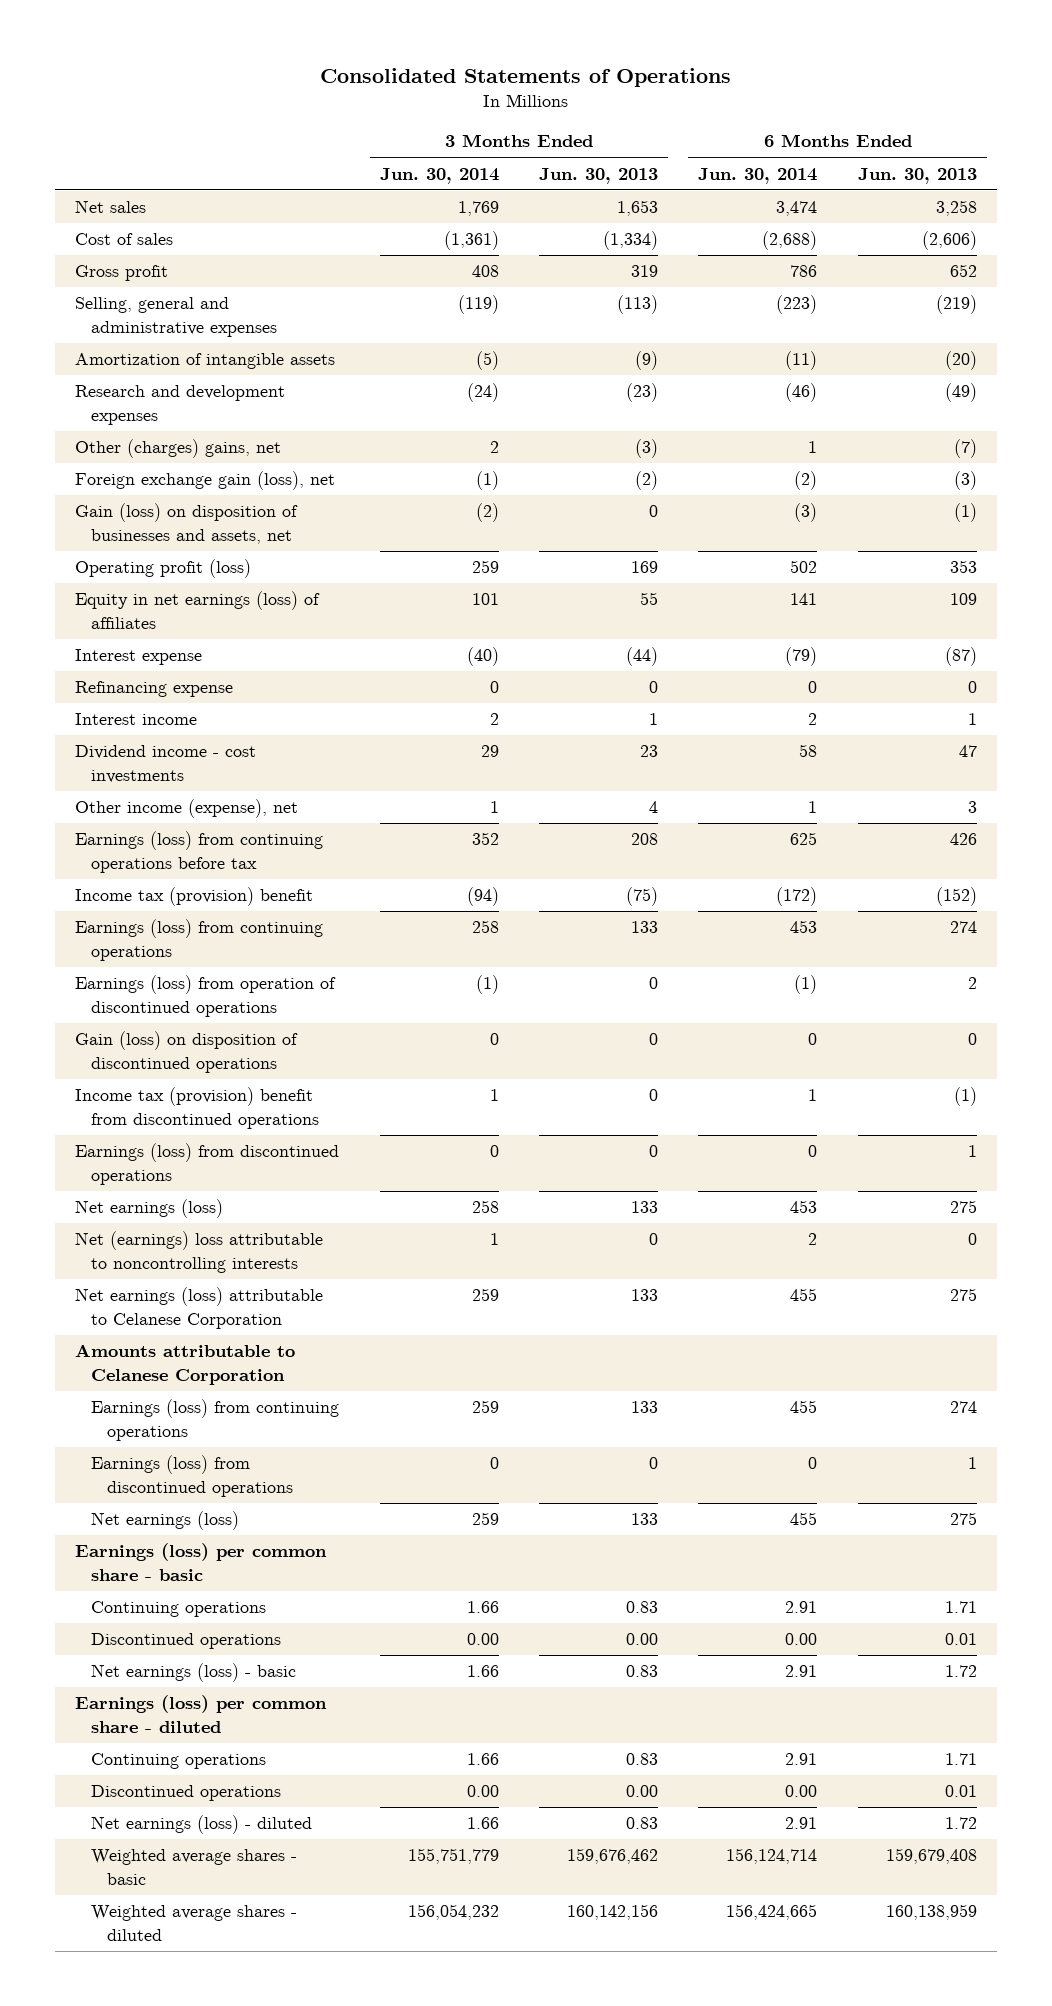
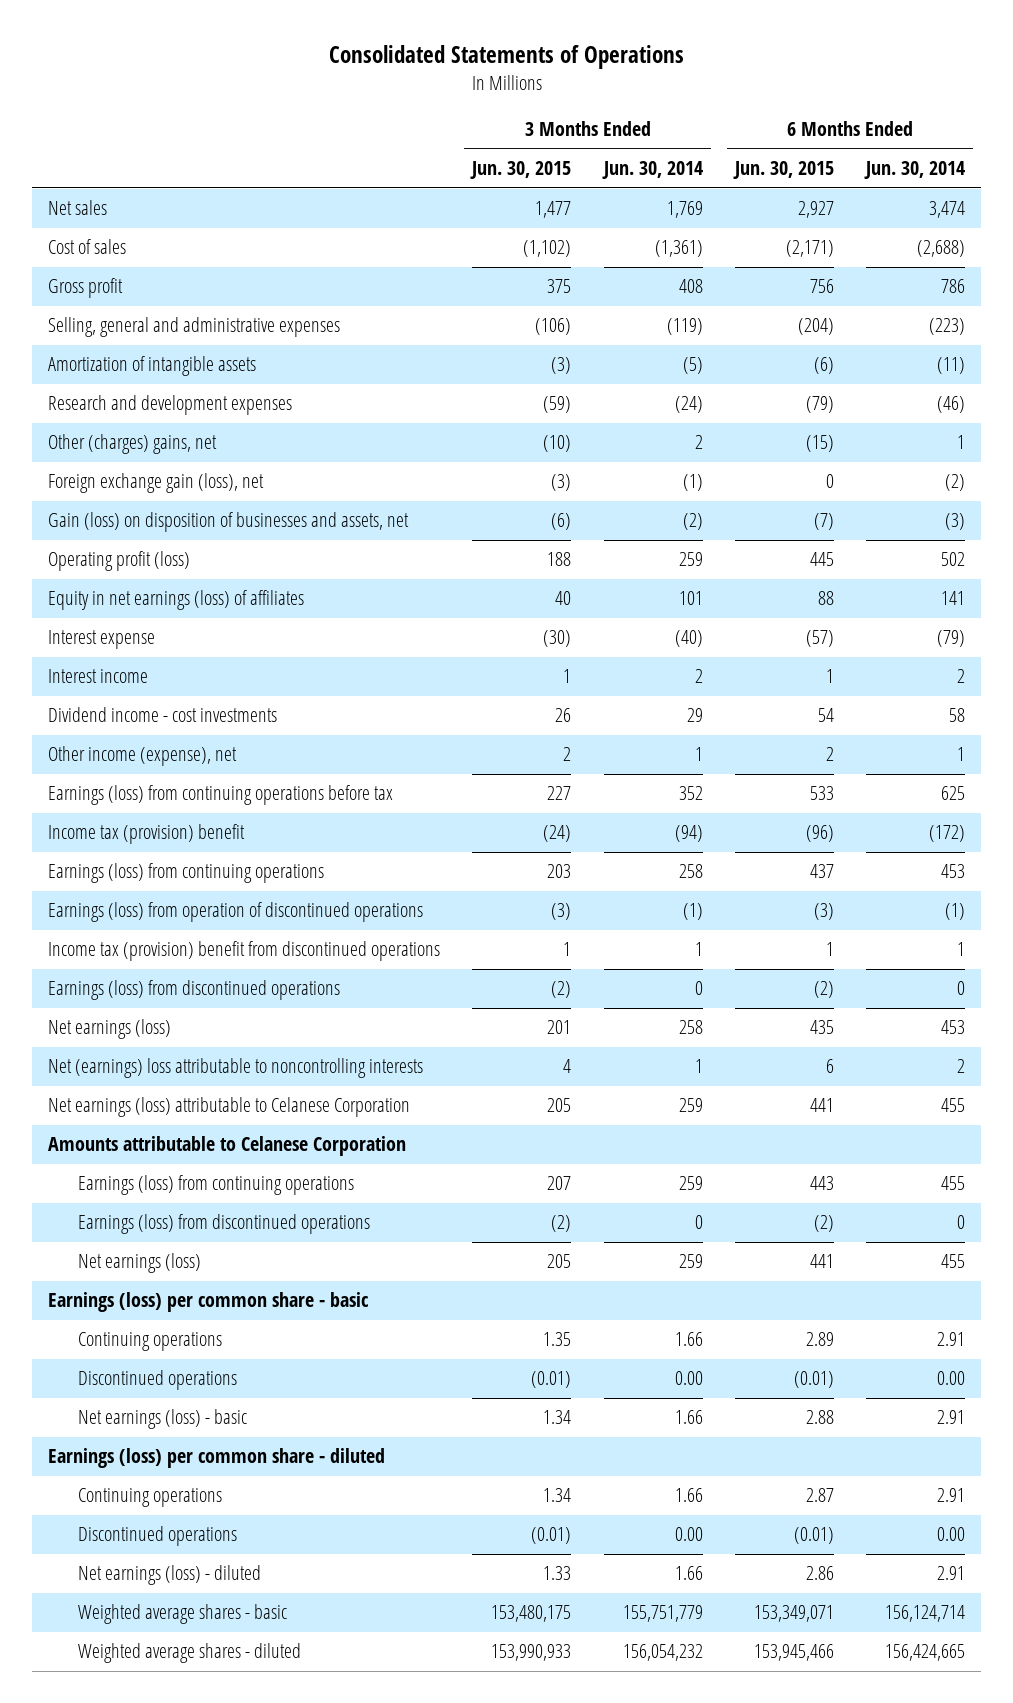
- | 3 Months Ended Jun. 30, 2014 | 3 Months Ended Jun. 30, 2013 | 6 Months Ended Jun. 30, 2014 | 6 Months Ended Jun. 30, 2013
+ | 3 Months Ended Jun. 30, 2015 | 3 Months Ended Jun. 30, 2014 | 6 Months Ended Jun. 30, 2015 | 6 Months Ended Jun. 30, 2014
- Refinancing expense | 0 | 0 | 0 | 0
- Gain (loss) on disposition of discontinued operations | 0 | 0 | 0 | 0

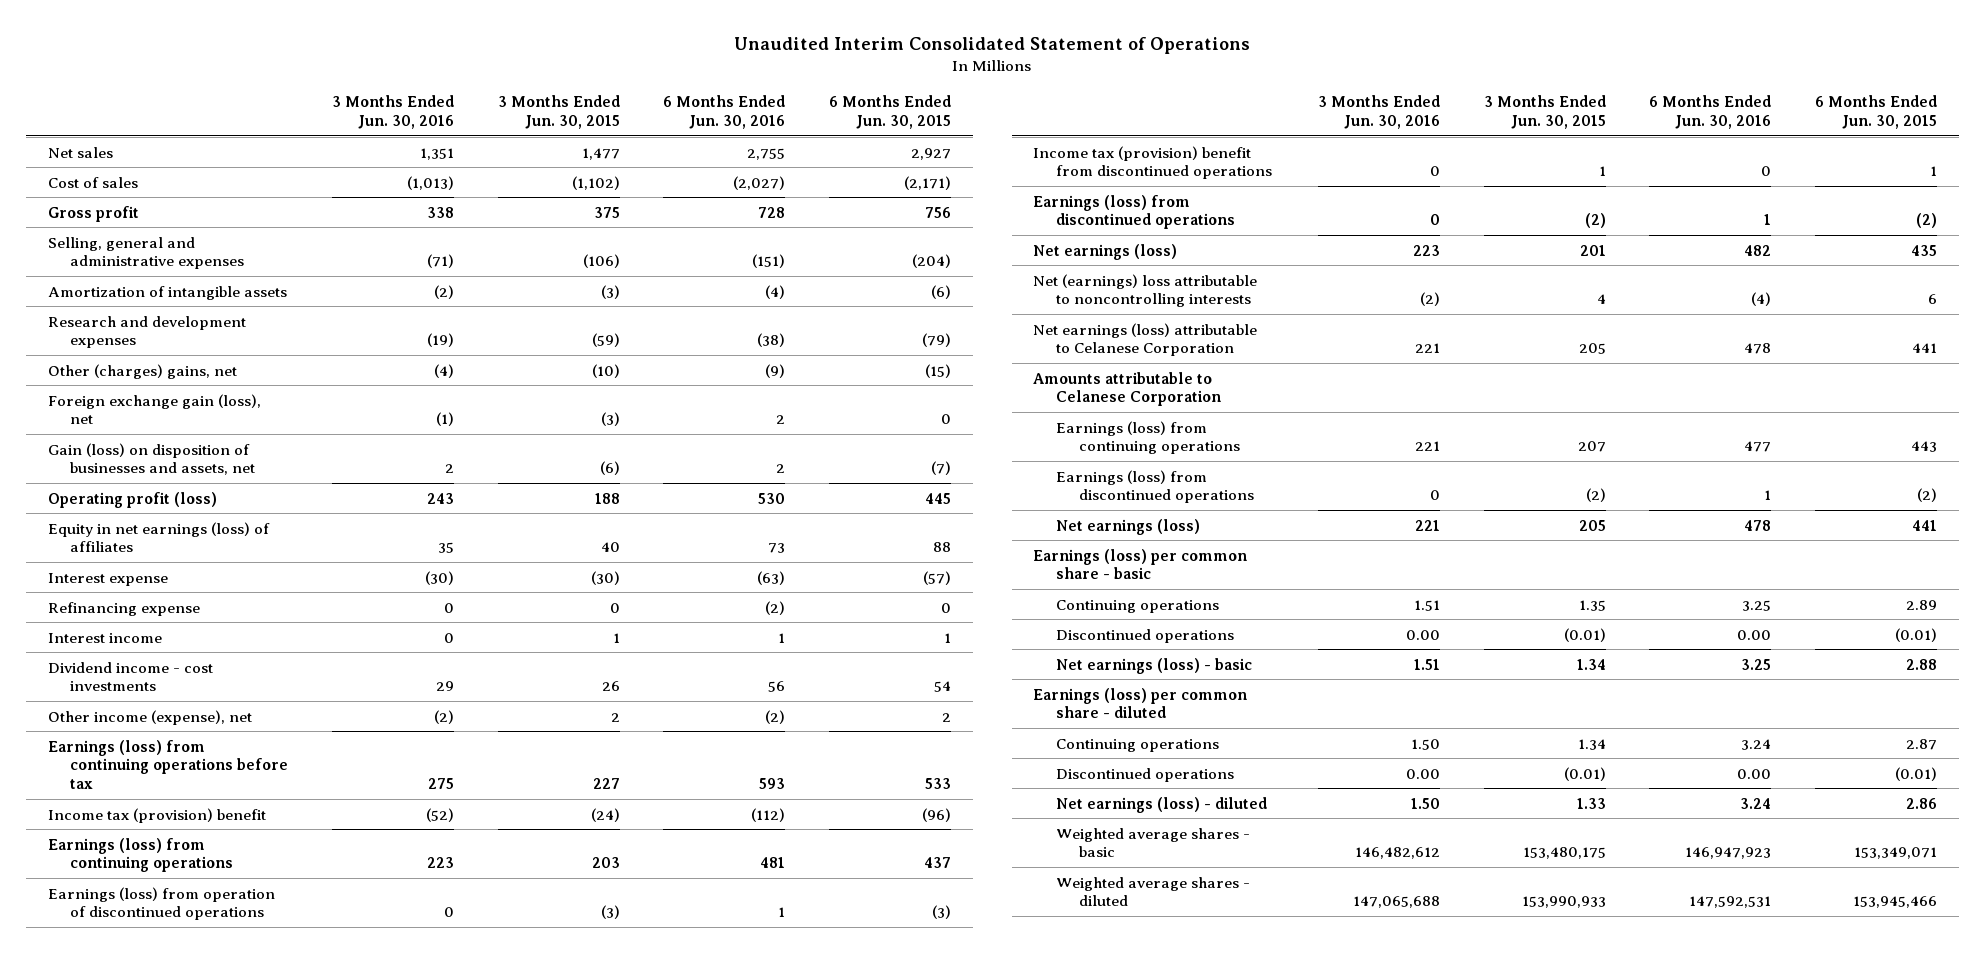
- Consolidated Statements of Operations
+ Unaudited Interim Consolidated Statement of Operations
- | 3 Months Ended Jun. 30, 2015 | 3 Months Ended Jun. 30, 2014 | 6 Months Ended Jun. 30, 2015 | 6 Months Ended Jun. 30, 2014
+ | 3 Months Ended Jun. 30, 2016 | 3 Months Ended Jun. 30, 2015 | 6 Months Ended Jun. 30, 2016 | 6 Months Ended Jun. 30, 2015
+ Refinancing expense | 0 | 0 | (2) | 0

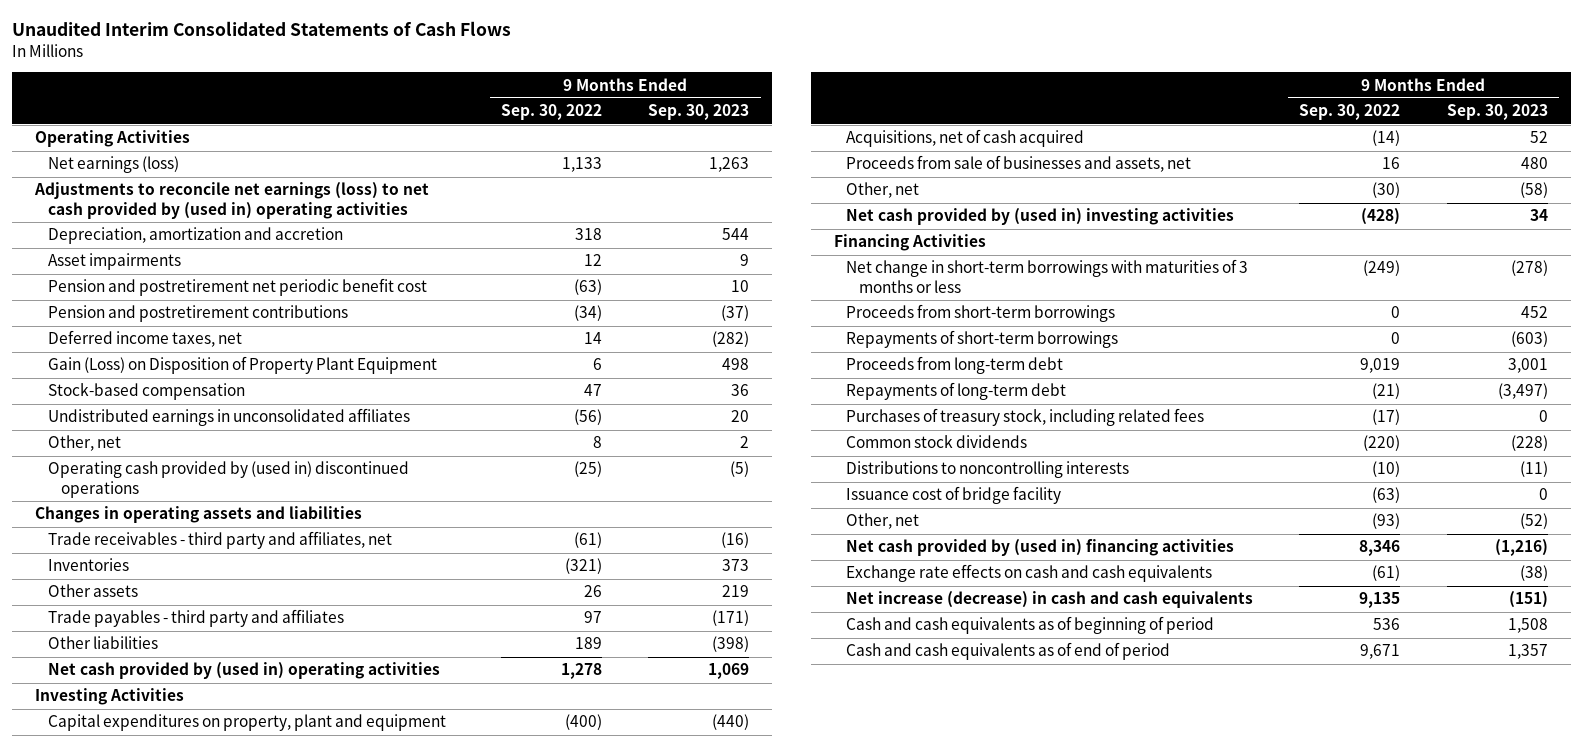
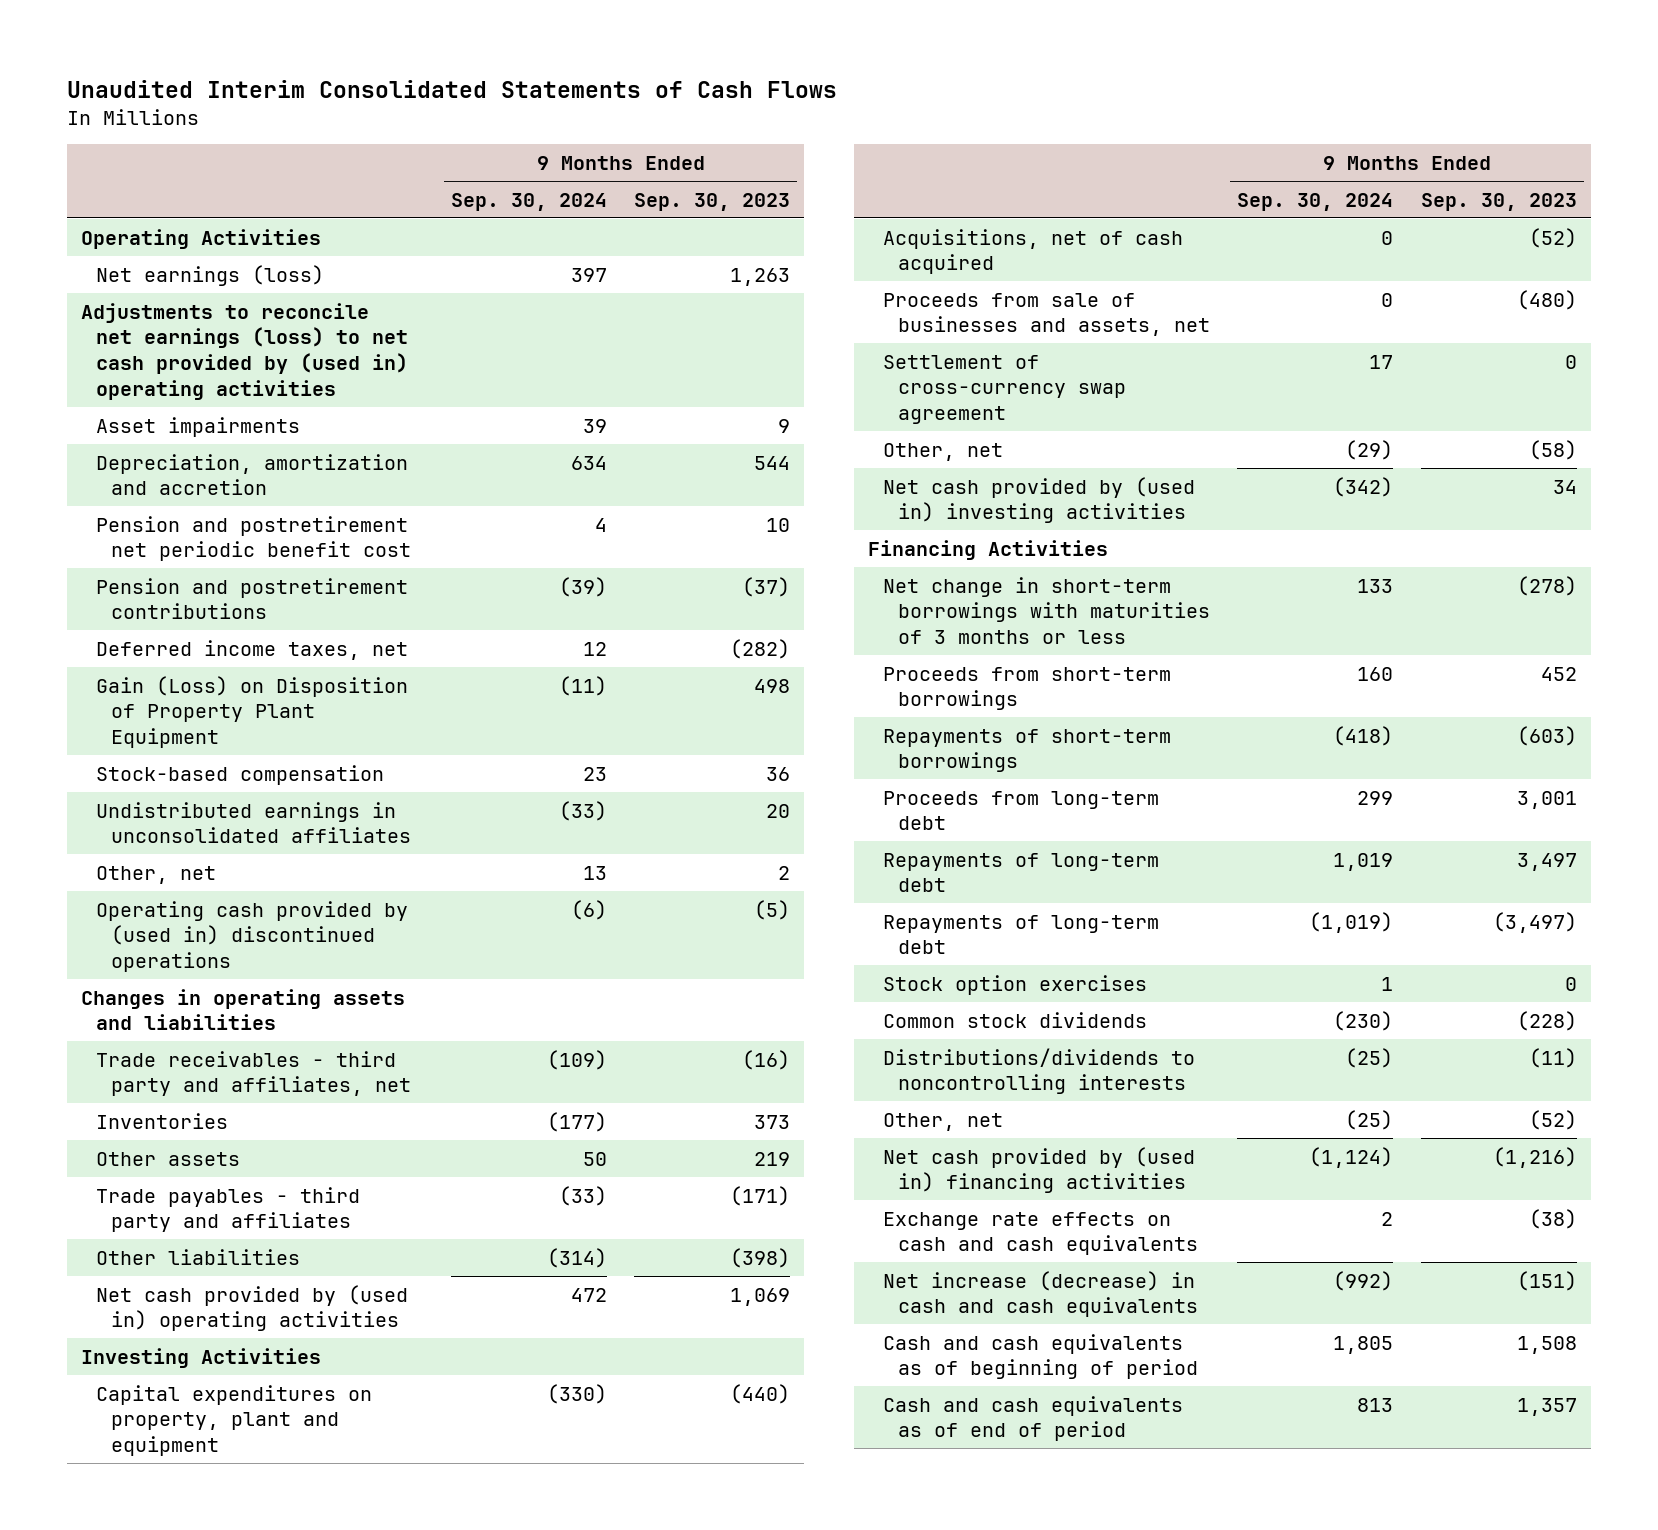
- | 9 Months Ended Sep. 30, 2022 | 9 Months Ended Sep. 30, 2023
+ | 9 Months Ended Sep. 30, 2024 | 9 Months Ended Sep. 30, 2023
moved down: Depreciation, amortization and accretion | 634 | 544
- Acquisitions, net of cash acquired | (14) | 52
- Proceeds from sale of businesses and assets, net | 16 | 480
+ Acquisitions, net of cash acquired | 0 | (52)
+ Proceeds from sale of businesses and assets, net | 0 | (480)
+ Settlement of cross-currency swap agreement | 17 | 0
+ Repayments of long-term debt | 1,019 | 3,497
- Purchases of treasury stock, including related fees | (17) | 0
+ Stock option exercises | 1 | 0
- Distributions to noncontrolling interests | (10) | (11)
- Issuance cost of bridge facility | (63) | 0
+ Distributions/dividends to noncontrolling interests | (25) | (11)

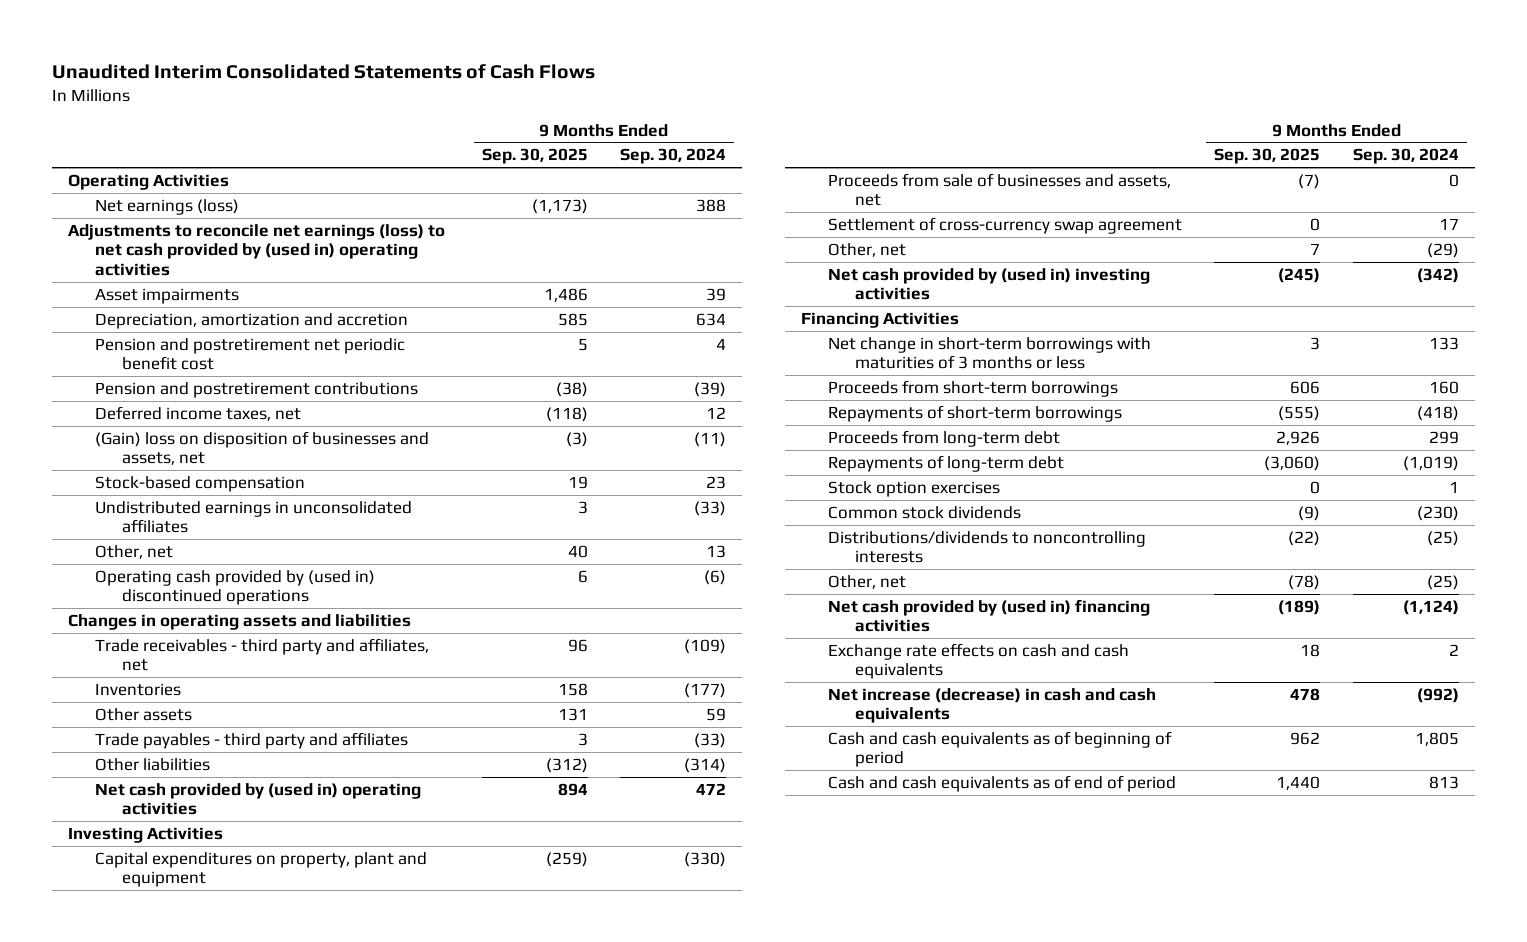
- | 9 Months Ended Sep. 30, 2024 | 9 Months Ended Sep. 30, 2023
+ | 9 Months Ended Sep. 30, 2025 | 9 Months Ended Sep. 30, 2024
- Net earnings (loss) | 397 | 1,263
+ Net earnings (loss) | (1,173) | 388
- Gain (Loss) on Disposition of Property Plant Equipment | (11) | 498
+ (Gain) loss on disposition of businesses and assets, net | (3) | (11)
- Other assets | 50 | 219
+ Other assets | 131 | 59
- Acquisitions, net of cash acquired | 0 | (52)
- Repayments of long-term debt | 1,019 | 3,497

